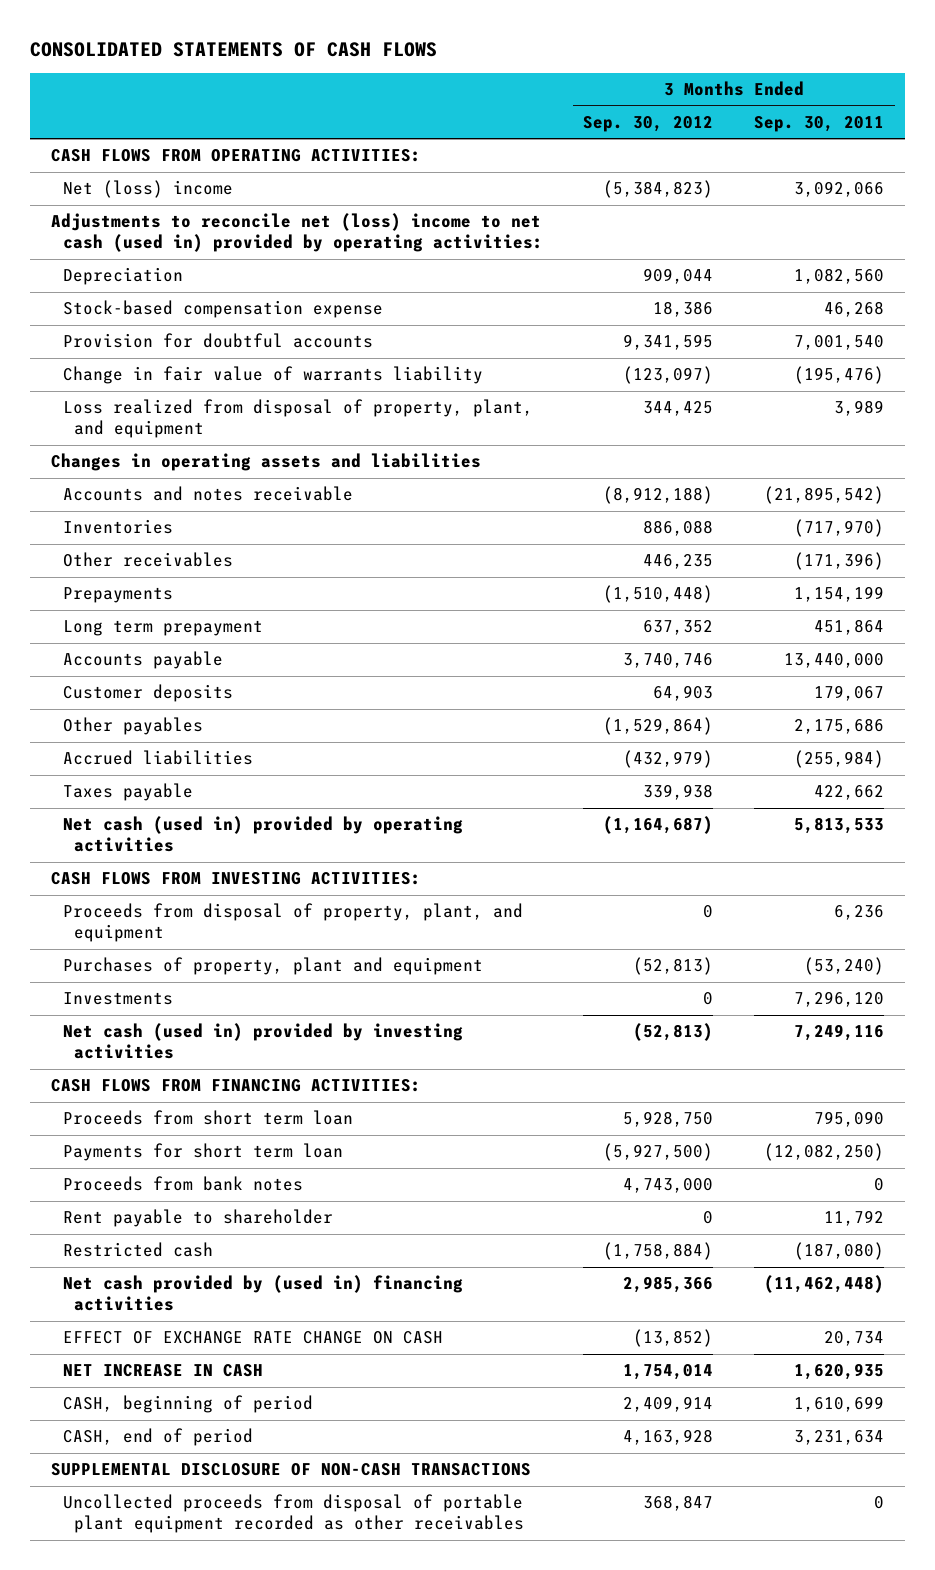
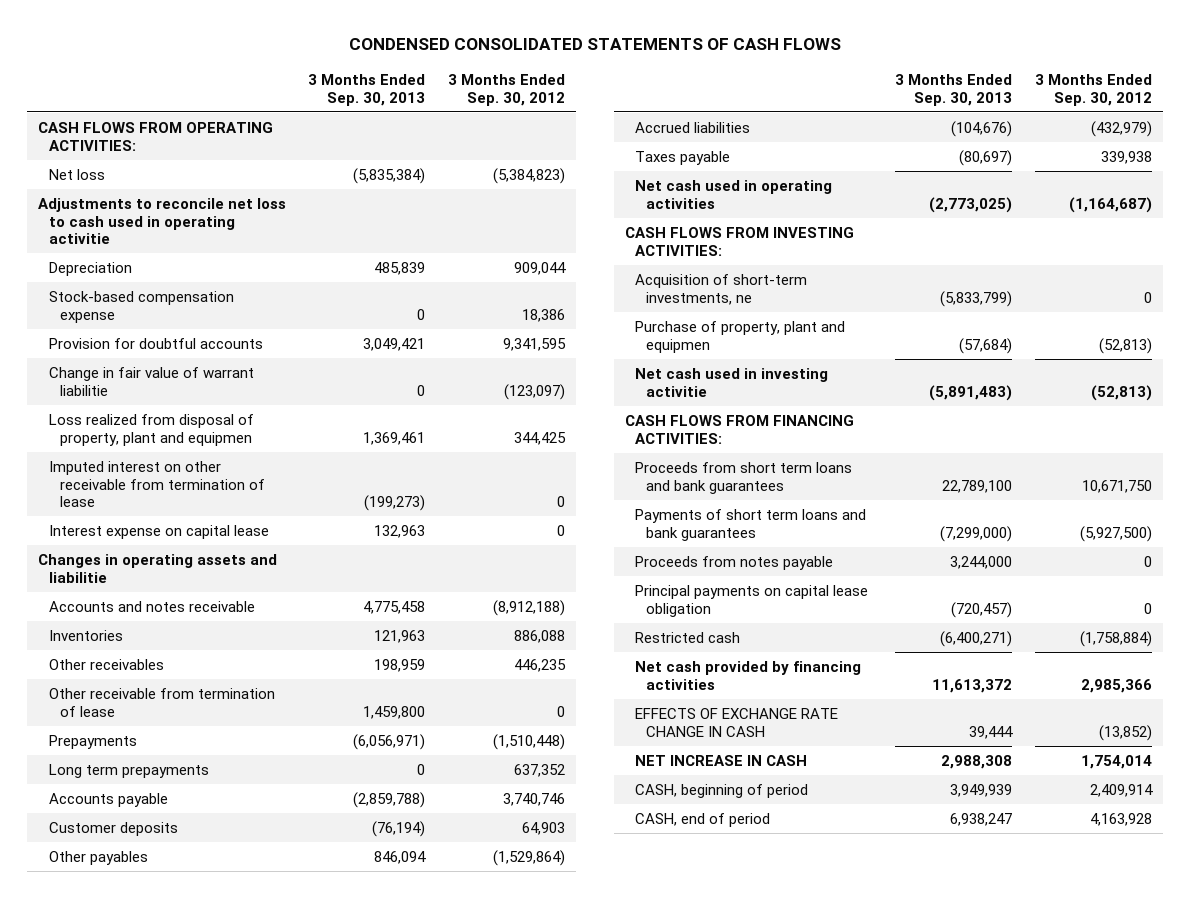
- CONSOLIDATED STATEMENTS OF CASH FLOWS
+ CONDENSED CONSOLIDATED STATEMENTS OF CASH FLOWS
- | 3 Months Ended Sep. 30, 2012 | 3 Months Ended Sep. 30, 2011
+ | 3 Months Ended Sep. 30, 2013 | 3 Months Ended Sep. 30, 2012
- Net (loss) income | (5,384,823) | 3,092,066
- Adjustments to reconcile net (loss) income to net cash (used in) provided by operating activities:
+ Net loss | (5,835,384) | (5,384,823)
+ Adjustments to reconcile net loss to cash used in operating activitie
- Change in fair value of warrants liability | (123,097) | (195,476)
- Loss realized from disposal of property, plant, and equipment | 344,425 | 3,989
- Changes in operating assets and liabilities
+ Change in fair value of warrant liabilitie | 0 | (123,097)
+ Loss realized from disposal of property, plant and equipmen | 1,369,461 | 344,425
+ Imputed interest on other receivable from termination of lease | (199,273) | 0
+ Interest expense on capital lease | 132,963 | 0
+ Changes in operating assets and liabilitie
+ Other receivable from termination of lease | 1,459,800 | 0
- Long term prepayment | 637,352 | 451,864
+ Long term prepayments | 0 | 637,352
- Net cash (used in) provided by operating activities | (1,164,687) | 5,813,533
+ Net cash used in operating activities | (2,773,025) | (1,164,687)
- Proceeds from disposal of property, plant, and equipment | 0 | 6,236
- Purchases of property, plant and equipment | (52,813) | (53,240)
- Investments | 0 | 7,296,120
- Net cash (used in) provided by investing activities | (52,813) | 7,249,116
+ Acquisition of short-term investments, ne | (5,833,799) | 0
+ Purchase of property, plant and equipmen | (57,684) | (52,813)
+ Net cash used in investing activitie | (5,891,483) | (52,813)
- Proceeds from short term loan | 5,928,750 | 795,090
- Payments for short term loan | (5,927,500) | (12,082,250)
- Proceeds from bank notes | 4,743,000 | 0
- Rent payable to shareholder | 0 | 11,792
+ Proceeds from short term loans and bank guarantees | 22,789,100 | 10,671,750
+ Payments of short term loans and bank guarantees | (7,299,000) | (5,927,500)
+ Proceeds from notes payable | 3,244,000 | 0
+ Principal payments on capital lease obligation | (720,457) | 0
- Net cash provided by (used in) financing activities | 2,985,366 | (11,462,448)
- EFFECT OF EXCHANGE RATE CHANGE ON CASH | (13,852) | 20,734
+ Net cash provided by financing activities | 11,613,372 | 2,985,366
+ EFFECTS OF EXCHANGE RATE CHANGE IN CASH | 39,444 | (13,852)
- SUPPLEMENTAL DISCLOSURE OF NON-CASH TRANSACTIONS
- Uncollected proceeds from disposal of portable plant equipment recorded as other receivables | 368,847 | 0

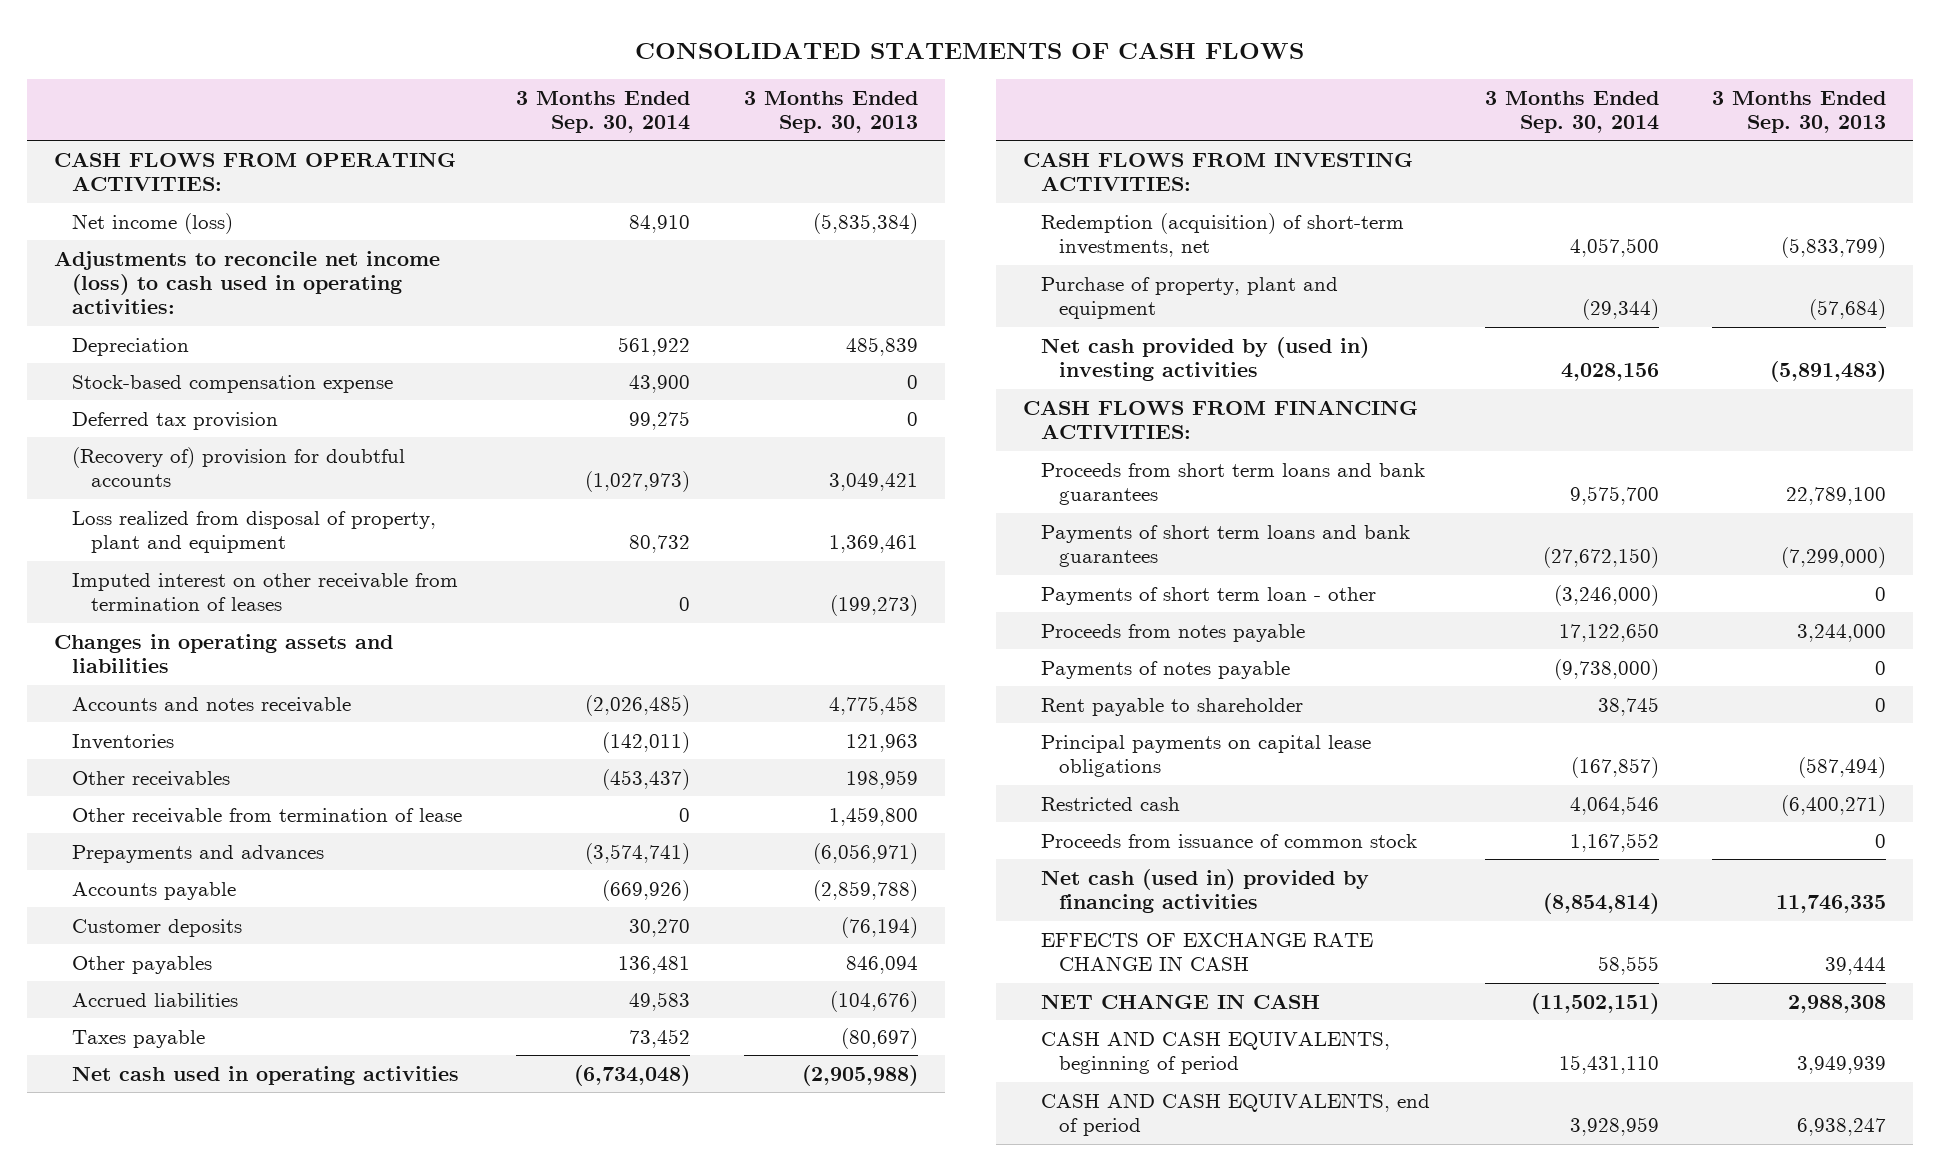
- CONDENSED CONSOLIDATED STATEMENTS OF CASH FLOWS
+ CONSOLIDATED STATEMENTS OF CASH FLOWS
- | 3 Months Ended Sep. 30, 2013 | 3 Months Ended Sep. 30, 2012
+ | 3 Months Ended Sep. 30, 2014 | 3 Months Ended Sep. 30, 2013
- Net loss | (5,835,384) | (5,384,823)
- Adjustments to reconcile net loss to cash used in operating activitie
+ Net income (loss) | 84,910 | (5,835,384)
+ Adjustments to reconcile net income (loss) to cash used in operating activities:
- Provision for doubtful accounts | 3,049,421 | 9,341,595
- Change in fair value of warrant liabilitie | 0 | (123,097)
- Loss realized from disposal of property, plant and equipmen | 1,369,461 | 344,425
- Imputed interest on other receivable from termination of lease | (199,273) | 0
- Interest expense on capital lease | 132,963 | 0
- Changes in operating assets and liabilitie
+ Deferred tax provision | 99,275 | 0
+ (Recovery of) provision for doubtful accounts | (1,027,973) | 3,049,421
+ Loss realized from disposal of property, plant and equipment | 80,732 | 1,369,461
+ Imputed interest on other receivable from termination of leases | 0 | (199,273)
+ Changes in operating assets and liabilities
- Prepayments | (6,056,971) | (1,510,448)
- Long term prepayments | 0 | 637,352
+ Prepayments and advances | (3,574,741) | (6,056,971)
- Net cash used in operating activities | (2,773,025) | (1,164,687)
+ Net cash used in operating activities | (6,734,048) | (2,905,988)
- Acquisition of short-term investments, ne | (5,833,799) | 0
- Purchase of property, plant and equipmen | (57,684) | (52,813)
- Net cash used in investing activitie | (5,891,483) | (52,813)
+ Redemption (acquisition) of short-term investments, net | 4,057,500 | (5,833,799)
+ Purchase of property, plant and equipment | (29,344) | (57,684)
+ Net cash provided by (used in) investing activities | 4,028,156 | (5,891,483)
+ Payments of short term loan - other | (3,246,000) | 0
- Principal payments on capital lease obligation | (720,457) | 0
+ Payments of notes payable | (9,738,000) | 0
+ Rent payable to shareholder | 38,745 | 0
+ Principal payments on capital lease obligations | (167,857) | (587,494)
- Net cash provided by financing activities | 11,613,372 | 2,985,366
+ Proceeds from issuance of common stock | 1,167,552 | 0
+ Net cash (used in) provided by financing activities | (8,854,814) | 11,746,335
- NET INCREASE IN CASH | 2,988,308 | 1,754,014
- CASH, beginning of period | 3,949,939 | 2,409,914
- CASH, end of period | 6,938,247 | 4,163,928
+ NET CHANGE IN CASH | (11,502,151) | 2,988,308
+ CASH AND CASH EQUIVALENTS, beginning of period | 15,431,110 | 3,949,939
+ CASH AND CASH EQUIVALENTS, end of period | 3,928,959 | 6,938,247

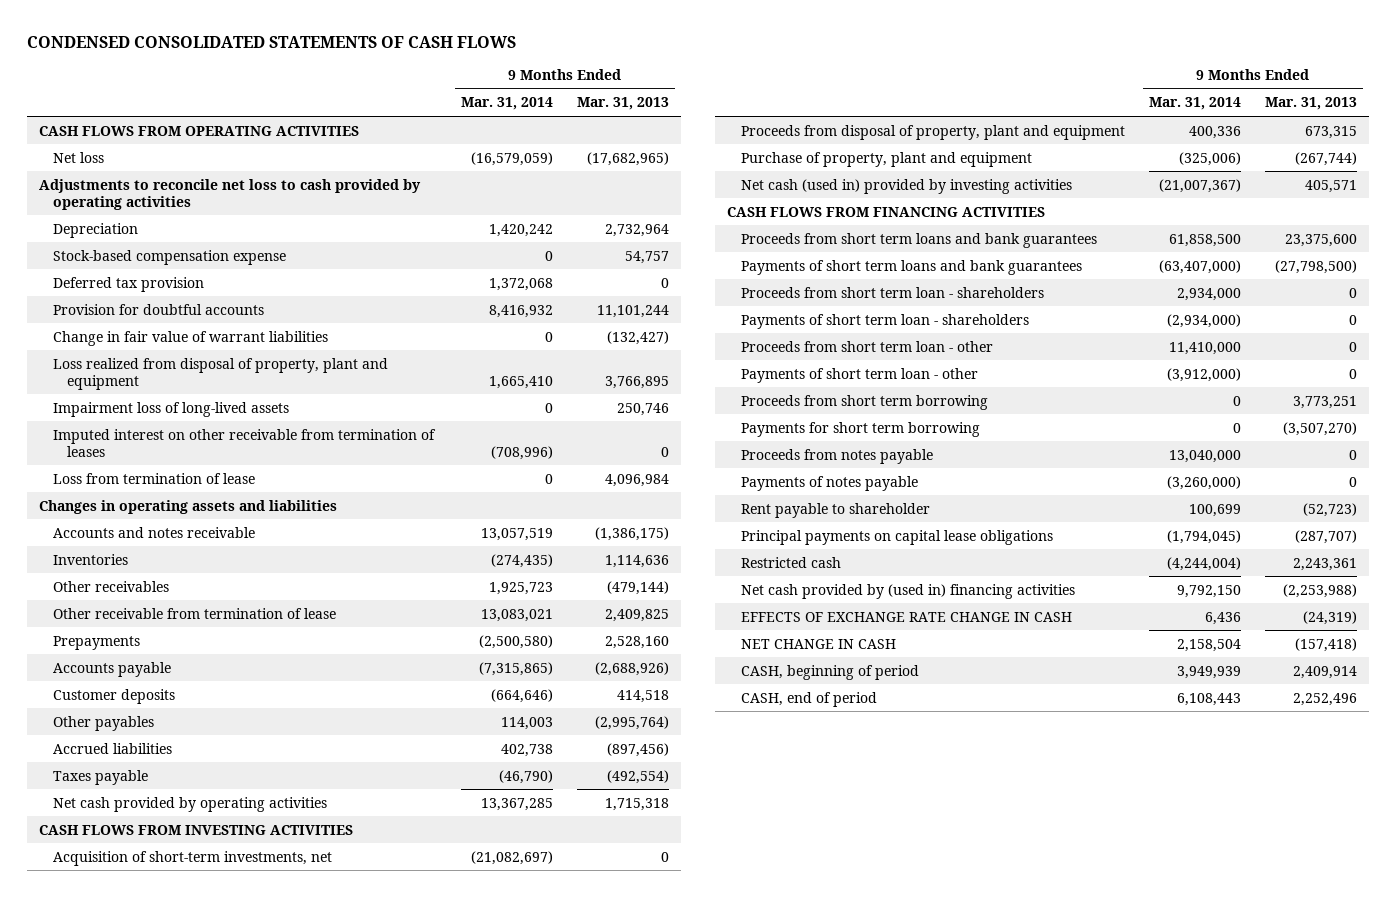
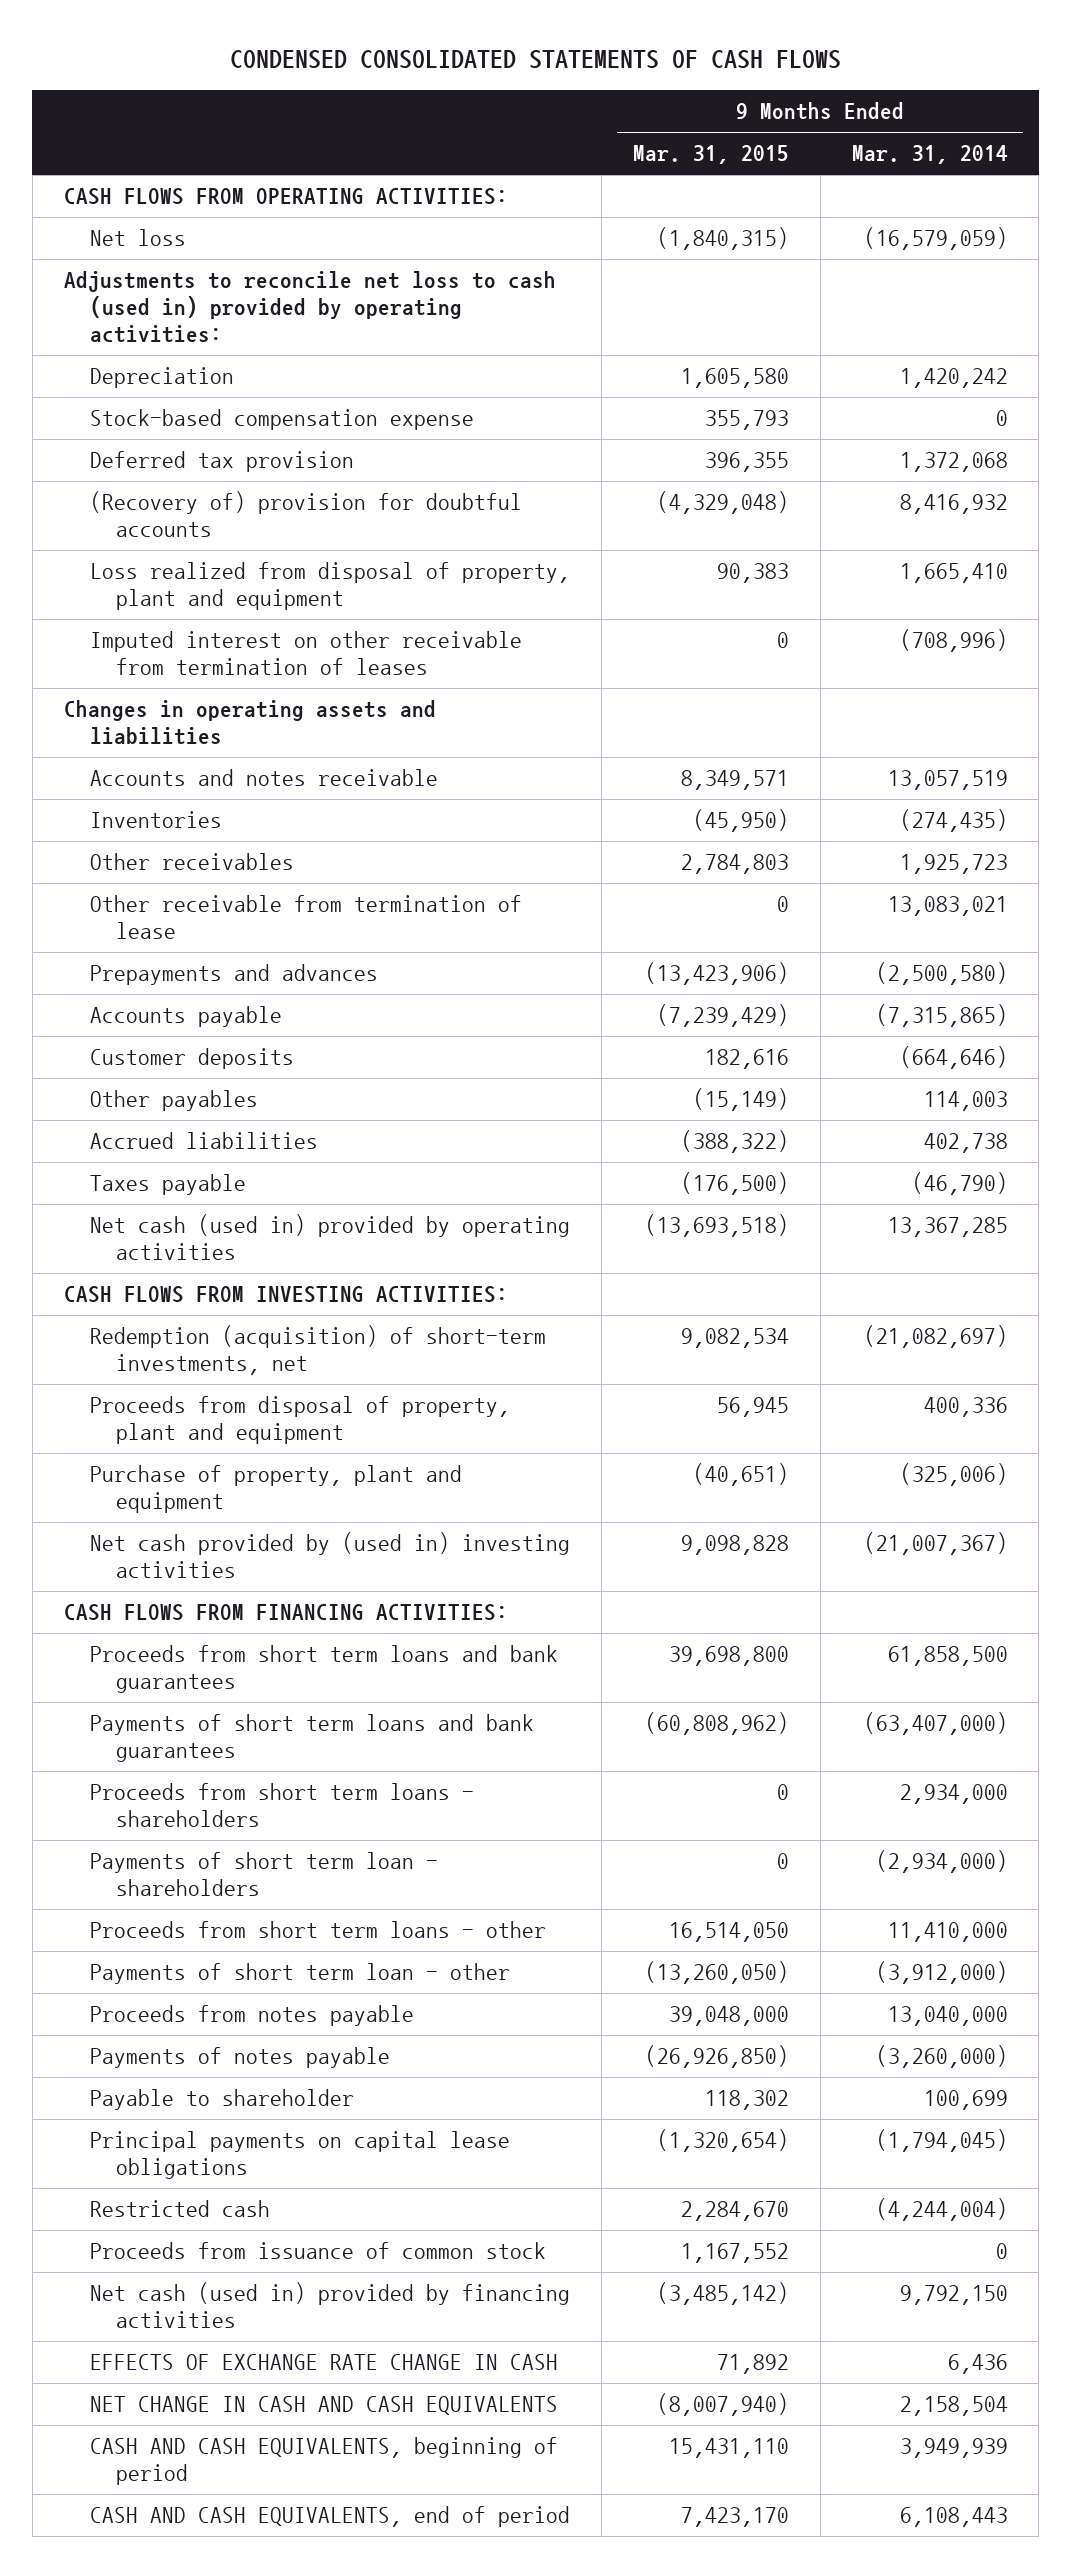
- | 9 Months Ended Mar. 31, 2014 | 9 Months Ended Mar. 31, 2013
+ | 9 Months Ended Mar. 31, 2015 | 9 Months Ended Mar. 31, 2014
- CASH FLOWS FROM OPERATING ACTIVITIES
+ CASH FLOWS FROM OPERATING ACTIVITIES:
- Adjustments to reconcile net loss to cash provided by operating activities
+ Adjustments to reconcile net loss to cash (used in) provided by operating activities:
- Provision for doubtful accounts | 8,416,932 | 11,101,244
- Change in fair value of warrant liabilities | 0 | (132,427)
+ (Recovery of) provision for doubtful accounts | (4,329,048) | 8,416,932
- Impairment loss of long-lived assets | 0 | 250,746
- Loss from termination of lease | 0 | 4,096,984
- Prepayments | (2,500,580) | 2,528,160
+ Prepayments and advances | (13,423,906) | (2,500,580)
- Net cash provided by operating activities | 13,367,285 | 1,715,318
- CASH FLOWS FROM INVESTING ACTIVITIES
- Acquisition of short-term investments, net | (21,082,697) | 0
+ Net cash (used in) provided by operating activities | (13,693,518) | 13,367,285
+ CASH FLOWS FROM INVESTING ACTIVITIES:
+ Redemption (acquisition) of short-term investments, net | 9,082,534 | (21,082,697)
- Net cash (used in) provided by investing activities | (21,007,367) | 405,571
- CASH FLOWS FROM FINANCING ACTIVITIES
+ Net cash provided by (used in) investing activities | 9,098,828 | (21,007,367)
+ CASH FLOWS FROM FINANCING ACTIVITIES:
- Proceeds from short term loan - shareholders | 2,934,000 | 0
+ Proceeds from short term loans - shareholders | 0 | 2,934,000
- Proceeds from short term loan - other | 11,410,000 | 0
+ Proceeds from short term loans - other | 16,514,050 | 11,410,000
- Proceeds from short term borrowing | 0 | 3,773,251
- Payments for short term borrowing | 0 | (3,507,270)
- Rent payable to shareholder | 100,699 | (52,723)
+ Payable to shareholder | 118,302 | 100,699
- Net cash provided by (used in) financing activities | 9,792,150 | (2,253,988)
+ Proceeds from issuance of common stock | 1,167,552 | 0
+ Net cash (used in) provided by financing activities | (3,485,142) | 9,792,150
- NET CHANGE IN CASH | 2,158,504 | (157,418)
- CASH, beginning of period | 3,949,939 | 2,409,914
- CASH, end of period | 6,108,443 | 2,252,496
+ NET CHANGE IN CASH AND CASH EQUIVALENTS | (8,007,940) | 2,158,504
+ CASH AND CASH EQUIVALENTS, beginning of period | 15,431,110 | 3,949,939
+ CASH AND CASH EQUIVALENTS, end of period | 7,423,170 | 6,108,443

